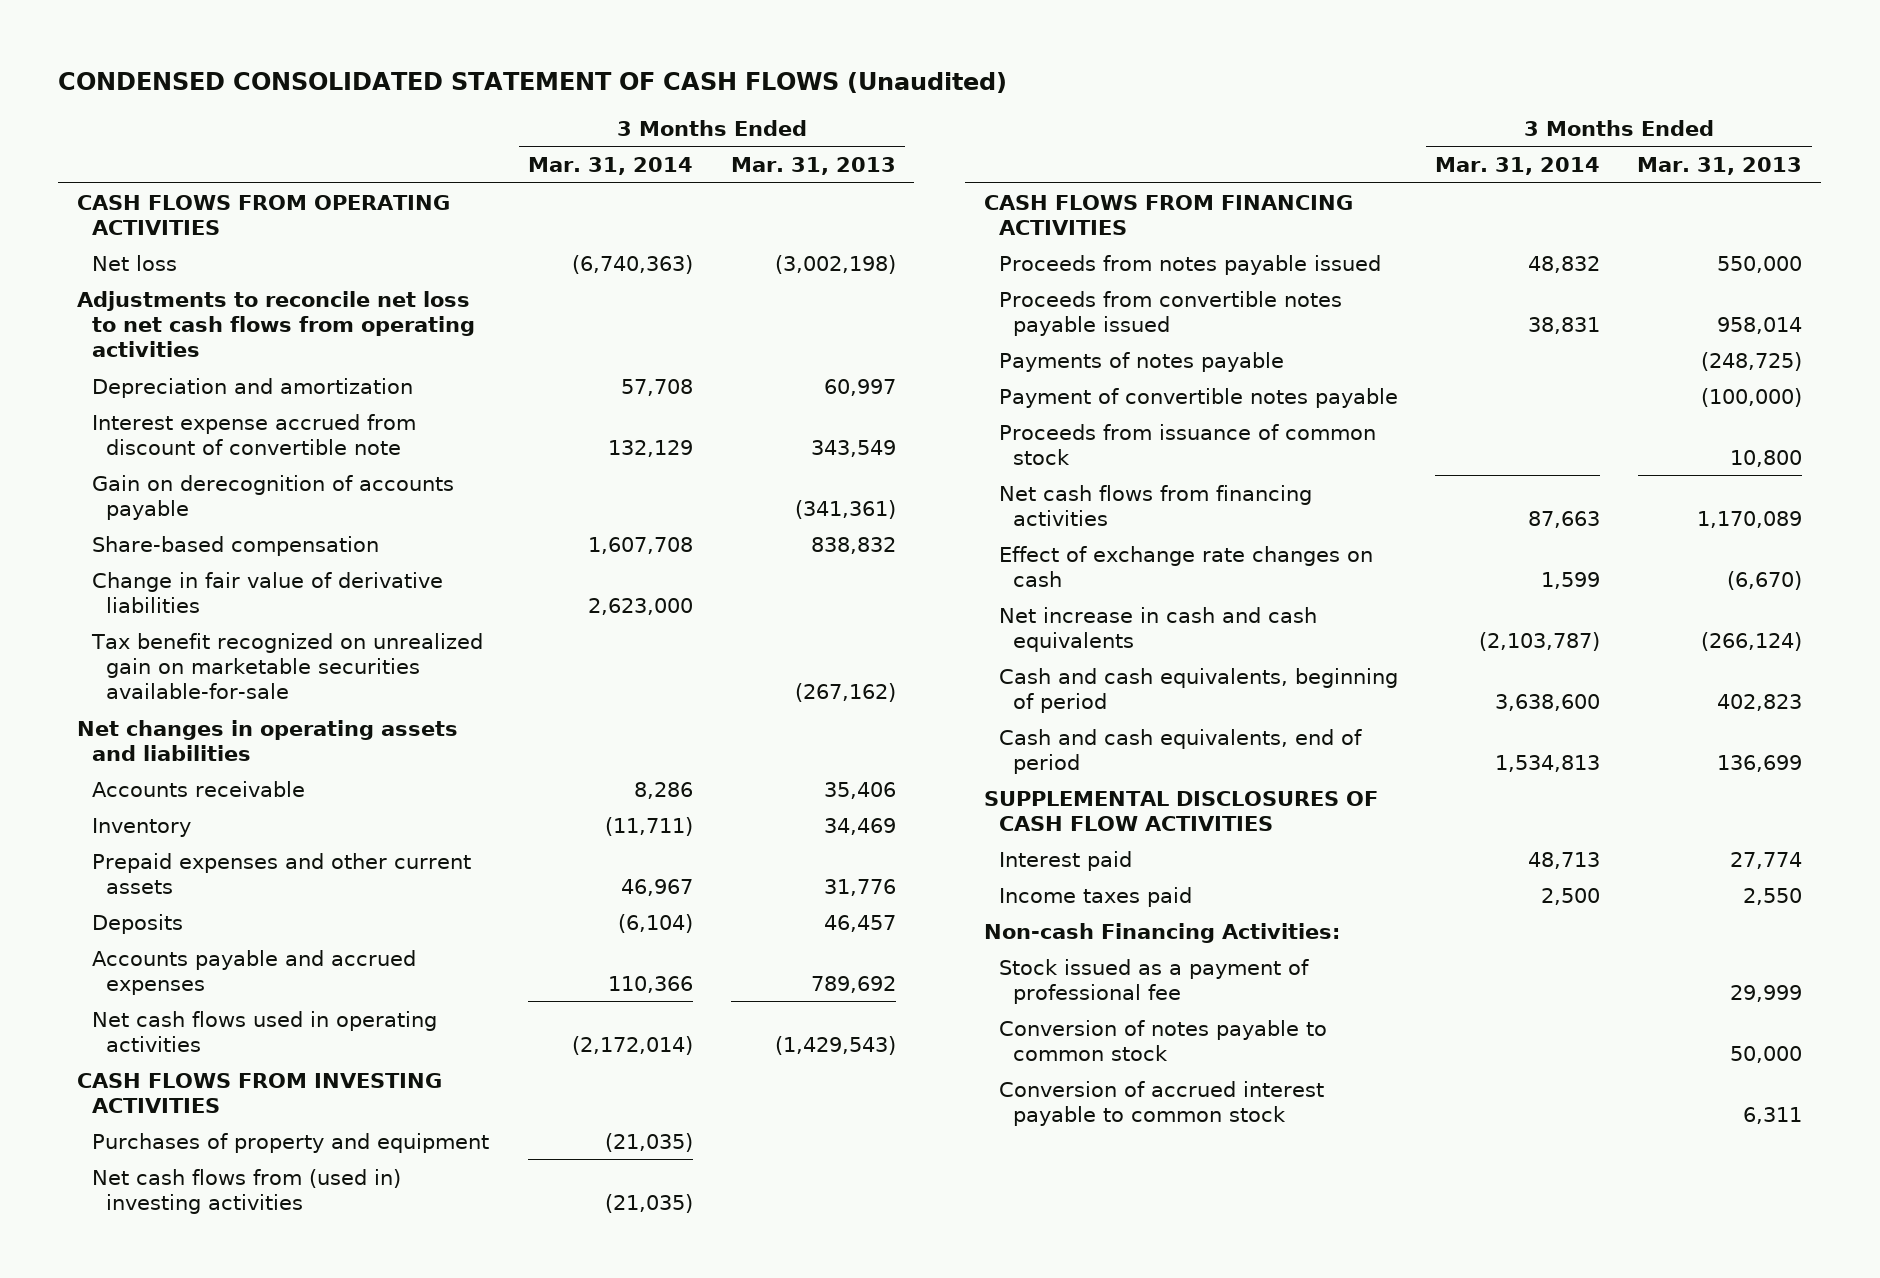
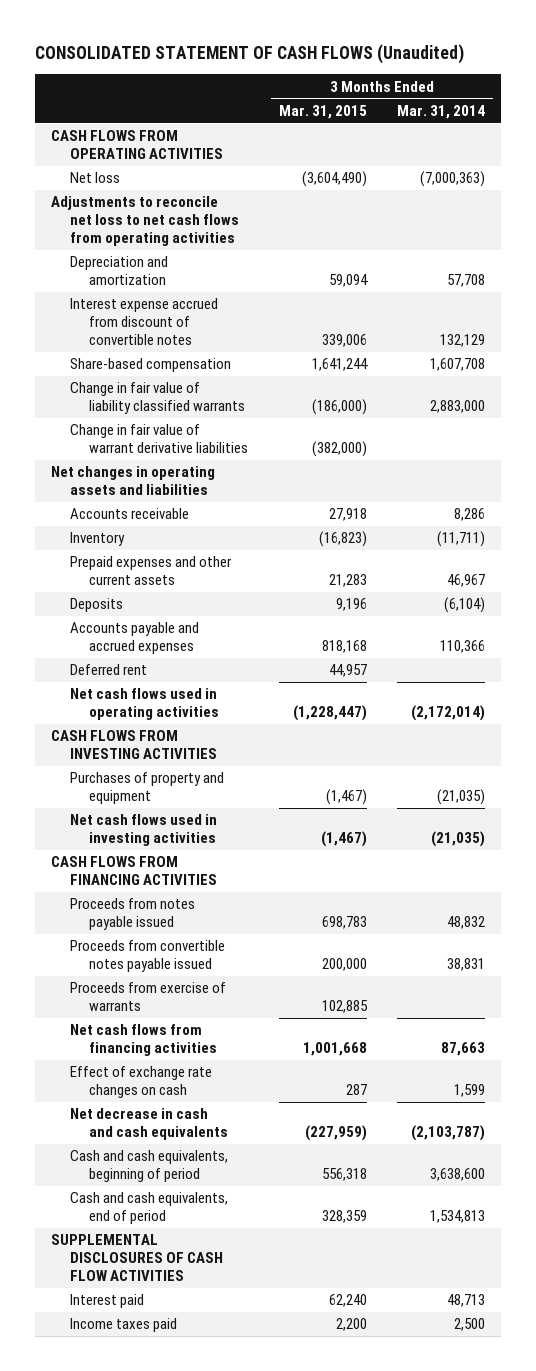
- CONDENSED CONSOLIDATED STATEMENT OF CASH FLOWS (Unaudited)
+ CONSOLIDATED STATEMENT OF CASH FLOWS (Unaudited)
- | 3 Months Ended Mar. 31, 2014 | 3 Months Ended Mar. 31, 2013
+ | 3 Months Ended Mar. 31, 2015 | 3 Months Ended Mar. 31, 2014
- Net loss | (6,740,363) | (3,002,198)
+ Net loss | (3,604,490) | (7,000,363)
- Interest expense accrued from discount of convertible note | 132,129 | 343,549
- Gain on derecognition of accounts payable | | (341,361)
+ Interest expense accrued from discount of convertible notes | 339,006 | 132,129
- Change in fair value of derivative liabilities | 2,623,000 |
- Tax benefit recognized on unrealized gain on marketable securities available-for-sale | | (267,162)
+ Change in fair value of liability classified warrants | (186,000) | 2,883,000
+ Change in fair value of warrant derivative liabilities | (382,000) |
+ Deferred rent | 44,957 |
- Net cash flows from (used in) investing activities | (21,035) |
+ Net cash flows used in investing activities | (1,467) | (21,035)
- Payments of notes payable | | (248,725)
- Payment of convertible notes payable | | (100,000)
- Proceeds from issuance of common stock | | 10,800
+ Proceeds from exercise of warrants | 102,885 |
- Net increase in cash and cash equivalents | (2,103,787) | (266,124)
+ Net decrease in cash and cash equivalents | (227,959) | (2,103,787)
- Non-cash Financing Activities:
- Stock issued as a payment of professional fee | | 29,999
- Conversion of notes payable to common stock | | 50,000
- Conversion of accrued interest payable to common stock | | 6,311

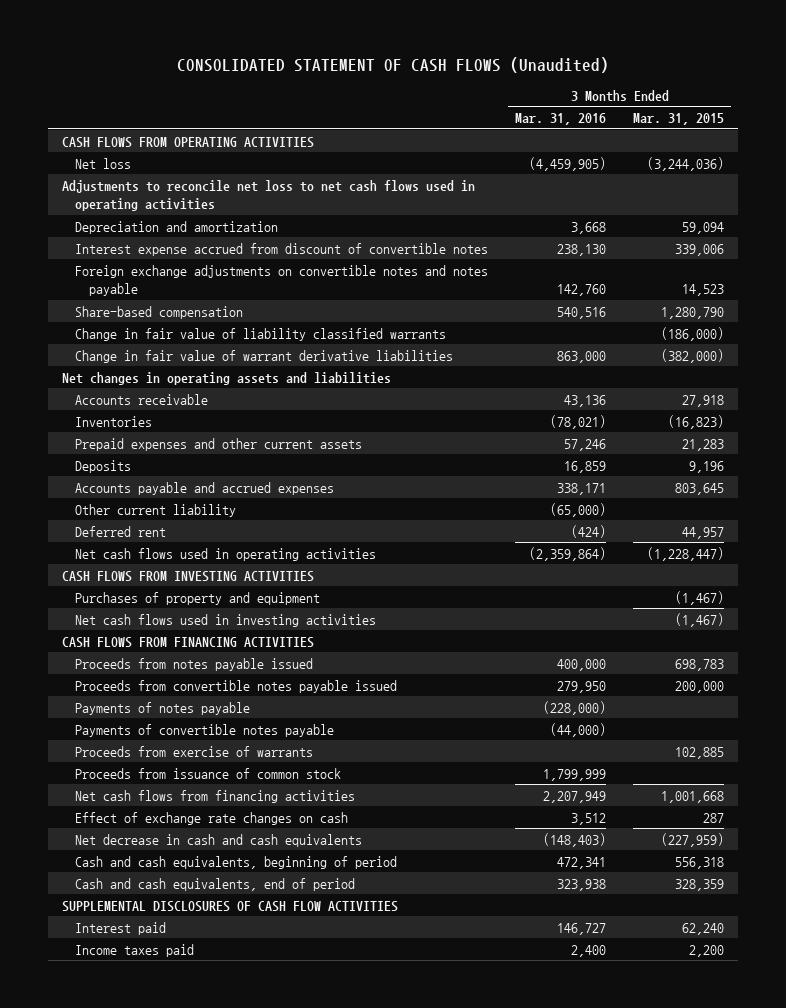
- | 3 Months Ended Mar. 31, 2015 | 3 Months Ended Mar. 31, 2014
+ | 3 Months Ended Mar. 31, 2016 | 3 Months Ended Mar. 31, 2015
- Net loss | (3,604,490) | (7,000,363)
- Adjustments to reconcile net loss to net cash flows from operating activities
+ Net loss | (4,459,905) | (3,244,036)
+ Adjustments to reconcile net loss to net cash flows used in operating activities
- Share-based compensation | 1,641,244 | 1,607,708
+ Foreign exchange adjustments on convertible notes and notes payable | 142,760 | 14,523
+ Share-based compensation | 540,516 | 1,280,790
- Inventory | (16,823) | (11,711)
+ Inventories | (78,021) | (16,823)
- Accounts payable and accrued expenses | 818,168 | 110,366
+ Accounts payable and accrued expenses | 338,171 | 803,645
+ Other current liability | (65,000) |
+ Payments of notes payable | (228,000) |
+ Payments of convertible notes payable | (44,000) |
+ Proceeds from issuance of common stock | 1,799,999 |

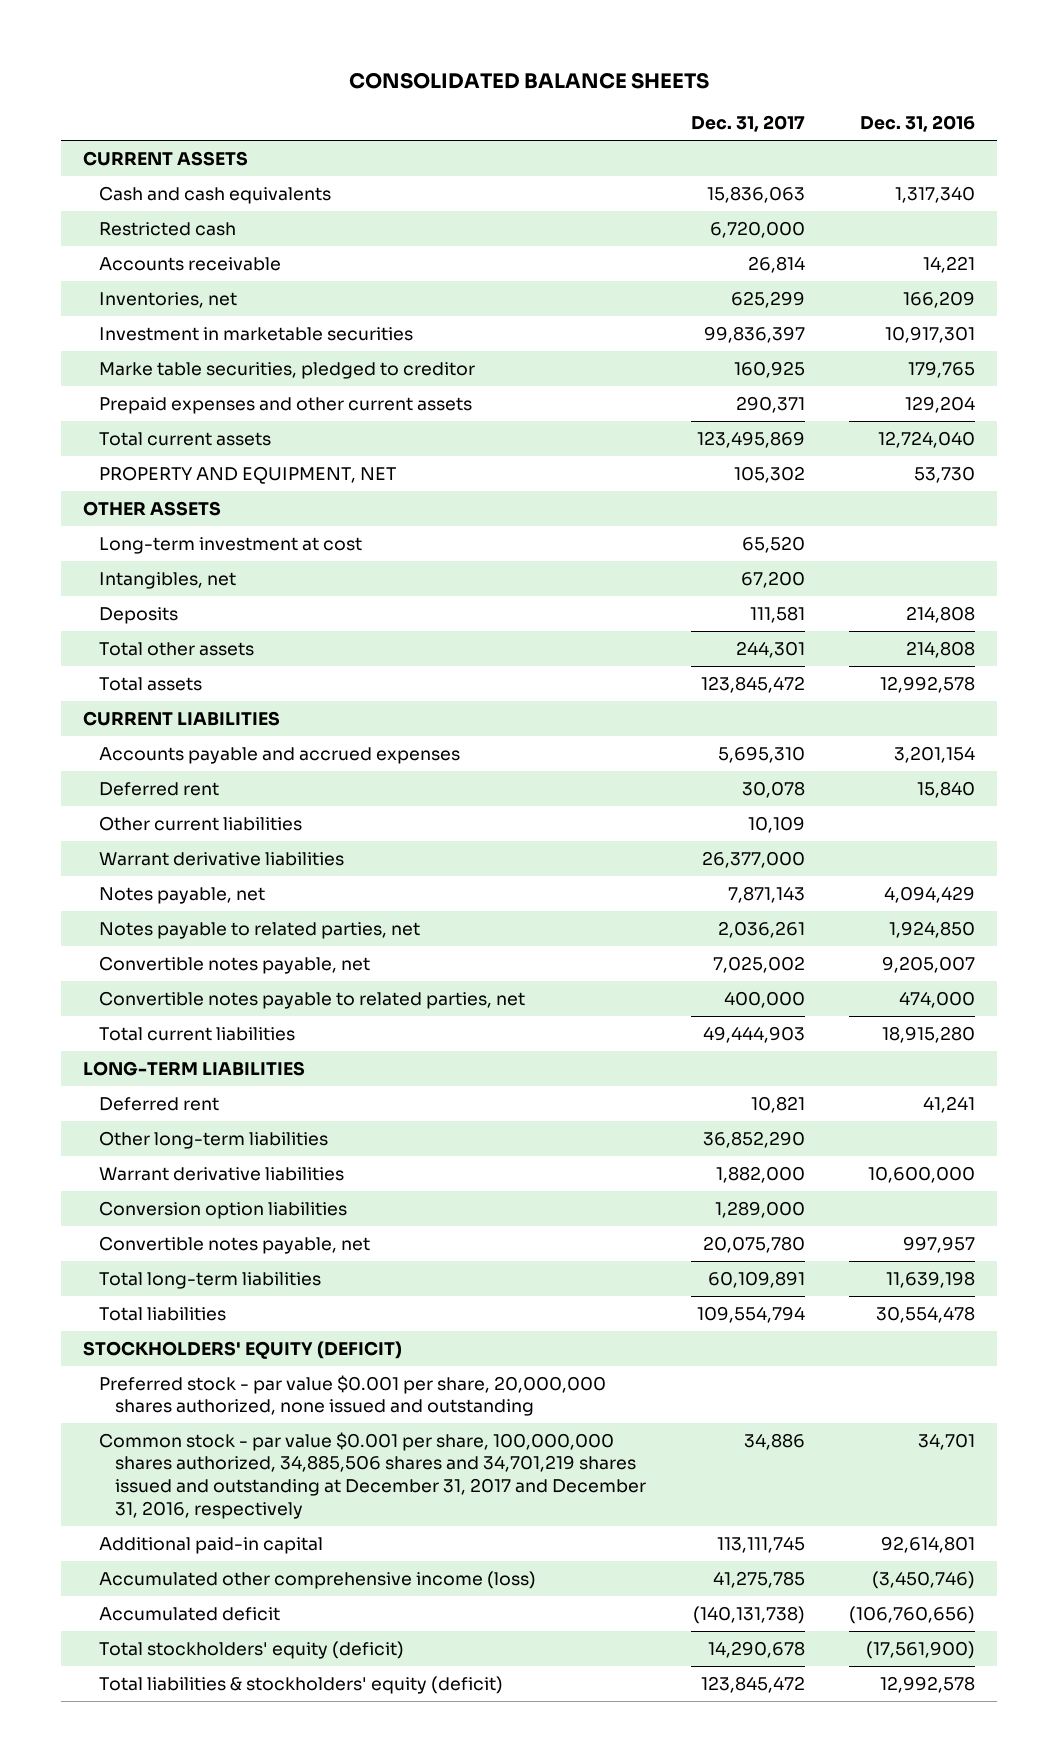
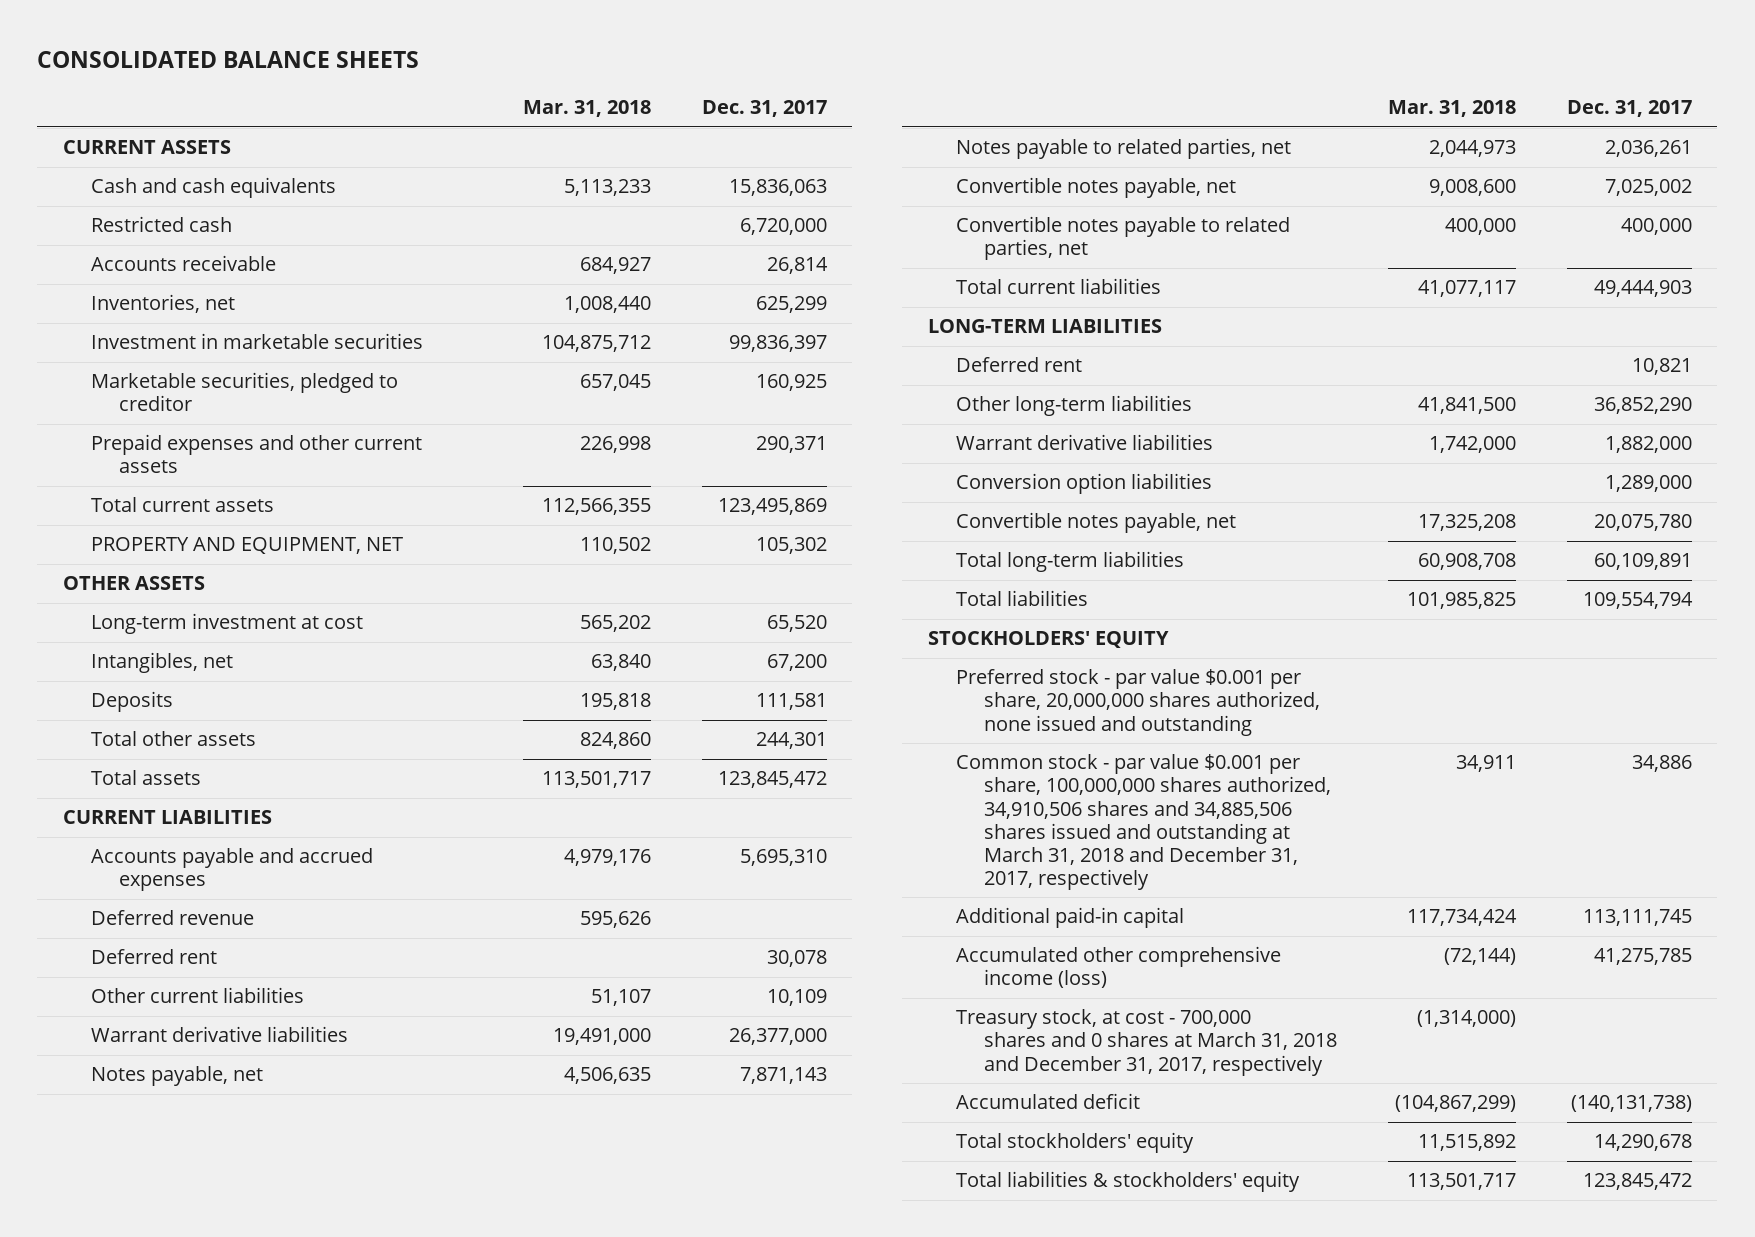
- | Dec. 31, 2017 | Dec. 31, 2016
+ | Mar. 31, 2018 | Dec. 31, 2017
- Marke table securities, pledged to creditor | 160,925 | 179,765
+ Marketable securities, pledged to creditor | 657,045 | 160,925
+ Deferred revenue | 595,626 |
- STOCKHOLDERS' EQUITY (DEFICIT)
+ STOCKHOLDERS' EQUITY
- Common stock - par value $0.001 per share, 100,000,000 shares authorized, 34,885,506 shares and 34,701,219 shares issued and outstanding at December 31, 2017 and December 31, 2016, respectively | 34,886 | 34,701
+ Common stock - par value $0.001 per share, 100,000,000 shares authorized, 34,910,506 shares and 34,885,506 shares issued and outstanding at March 31, 2018 and December 31, 2017, respectively | 34,911 | 34,886
+ Treasury stock, at cost - 700,000 shares and 0 shares at March 31, 2018 and December 31, 2017, respectively | (1,314,000) |
- Total stockholders' equity (deficit) | 14,290,678 | (17,561,900)
- Total liabilities & stockholders' equity (deficit) | 123,845,472 | 12,992,578
+ Total stockholders' equity | 11,515,892 | 14,290,678
+ Total liabilities & stockholders' equity | 113,501,717 | 123,845,472

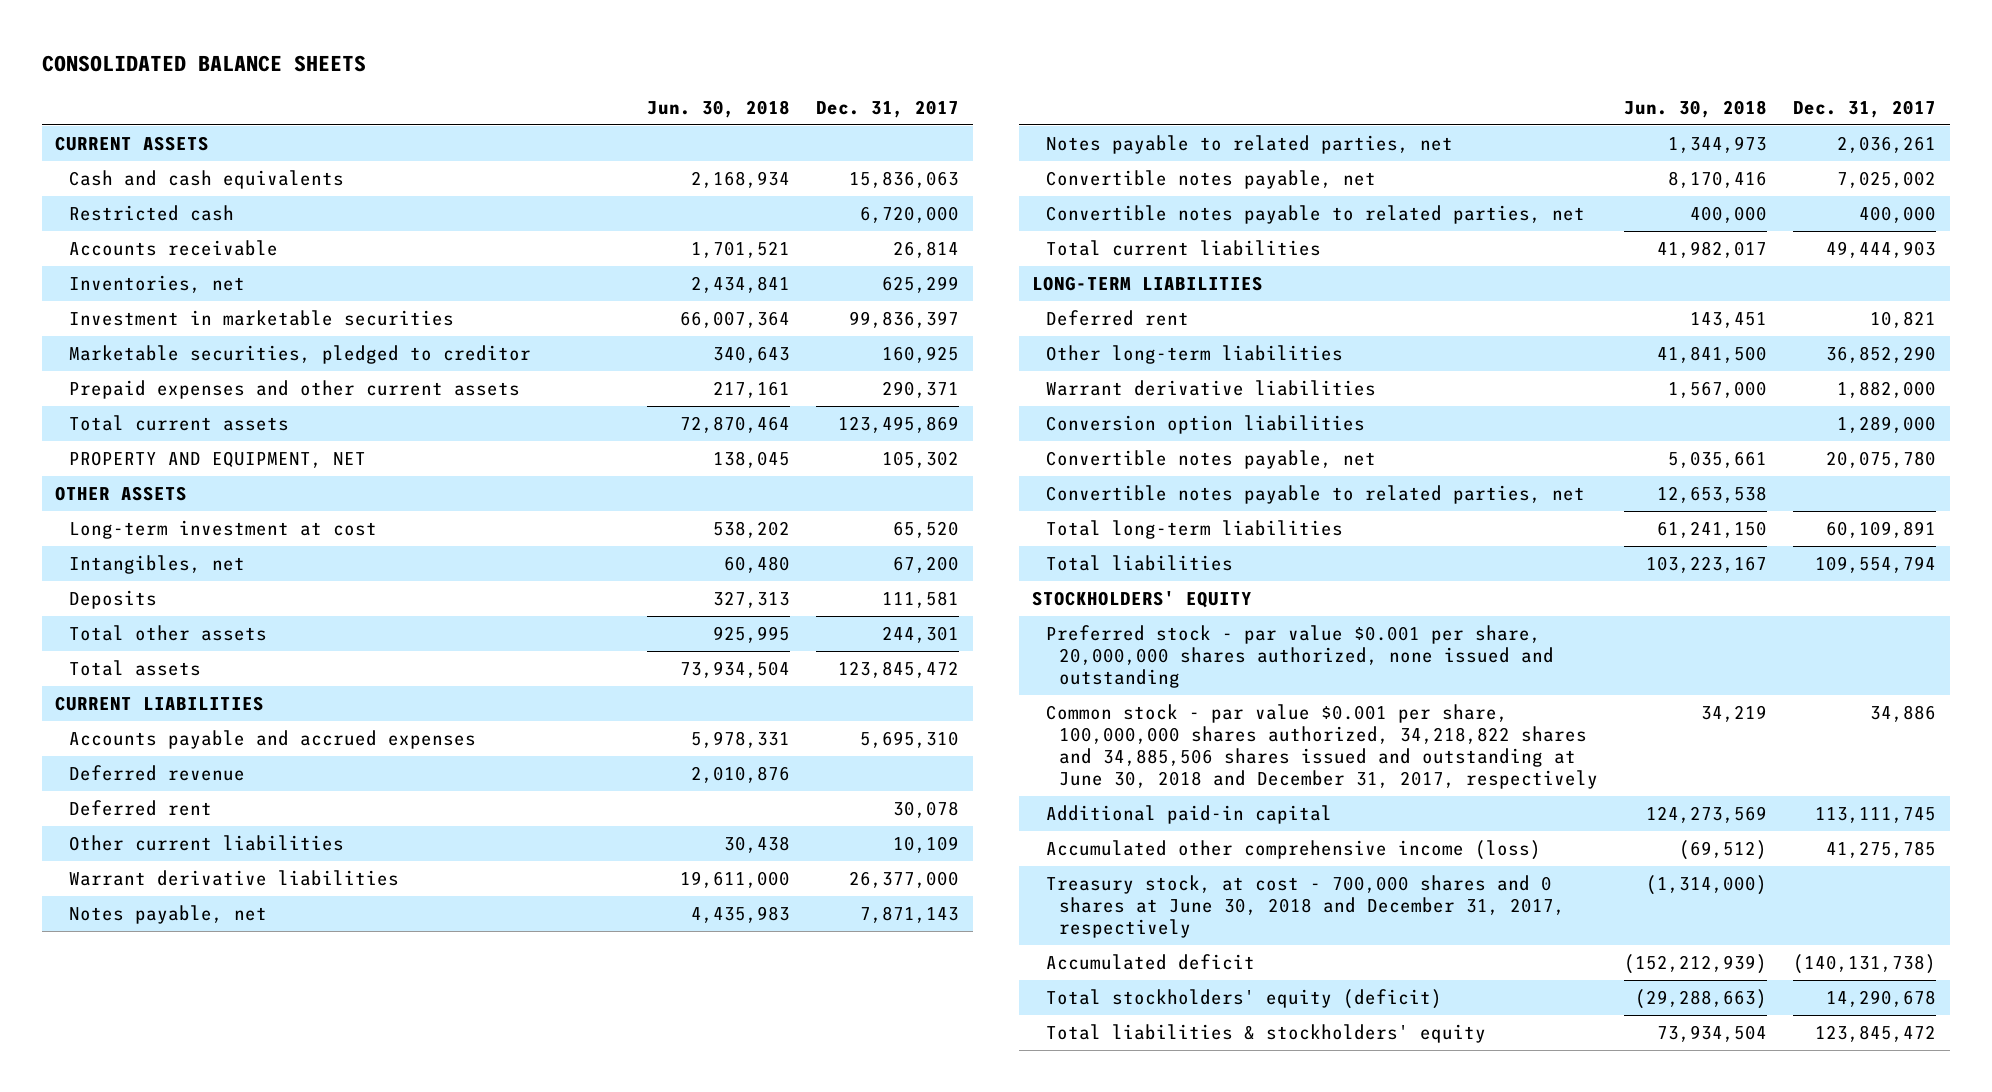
- | Mar. 31, 2018 | Dec. 31, 2017
+ | Jun. 30, 2018 | Dec. 31, 2017
+ Convertible notes payable to related parties, net | 12,653,538 |
- Common stock - par value $0.001 per share, 100,000,000 shares authorized, 34,910,506 shares and 34,885,506 shares issued and outstanding at March 31, 2018 and December 31, 2017, respectively | 34,911 | 34,886
+ Common stock - par value $0.001 per share, 100,000,000 shares authorized, 34,218,822 shares and 34,885,506 shares issued and outstanding at June 30, 2018 and December 31, 2017, respectively | 34,219 | 34,886
- Treasury stock, at cost - 700,000 shares and 0 shares at March 31, 2018 and December 31, 2017, respectively | (1,314,000) |
+ Treasury stock, at cost - 700,000 shares and 0 shares at June 30, 2018 and December 31, 2017, respectively | (1,314,000) |
- Total stockholders' equity | 11,515,892 | 14,290,678
+ Total stockholders' equity (deficit) | (29,288,663) | 14,290,678

